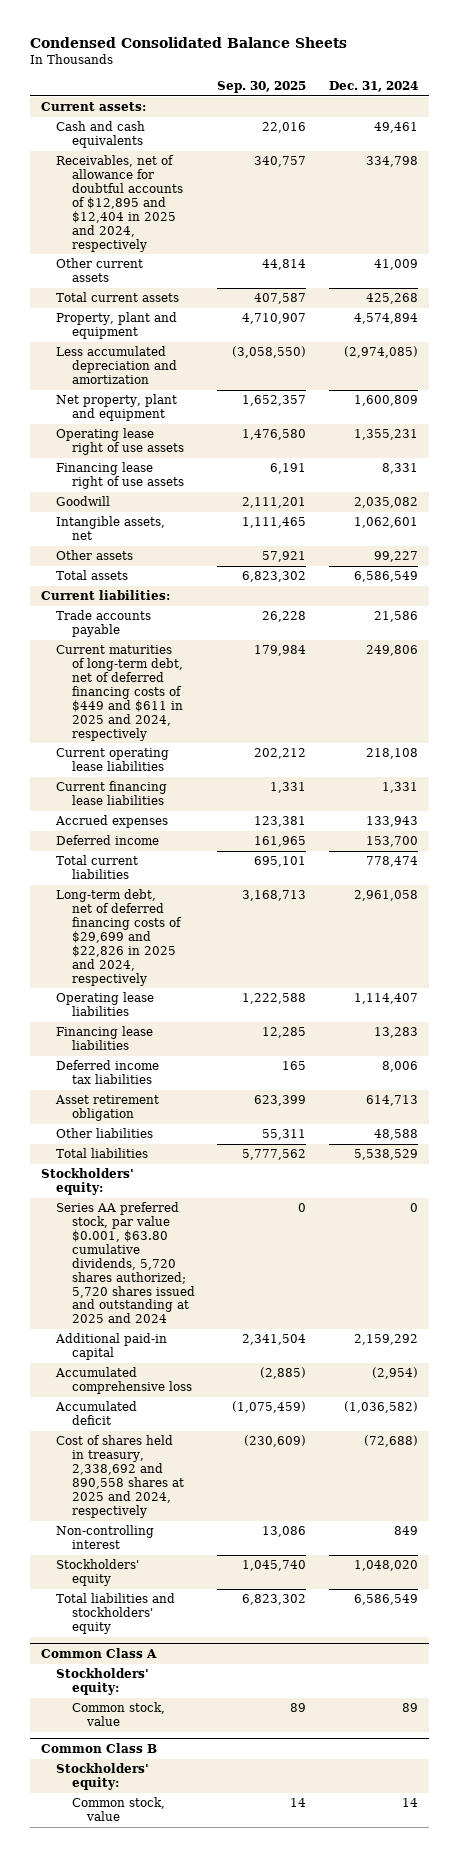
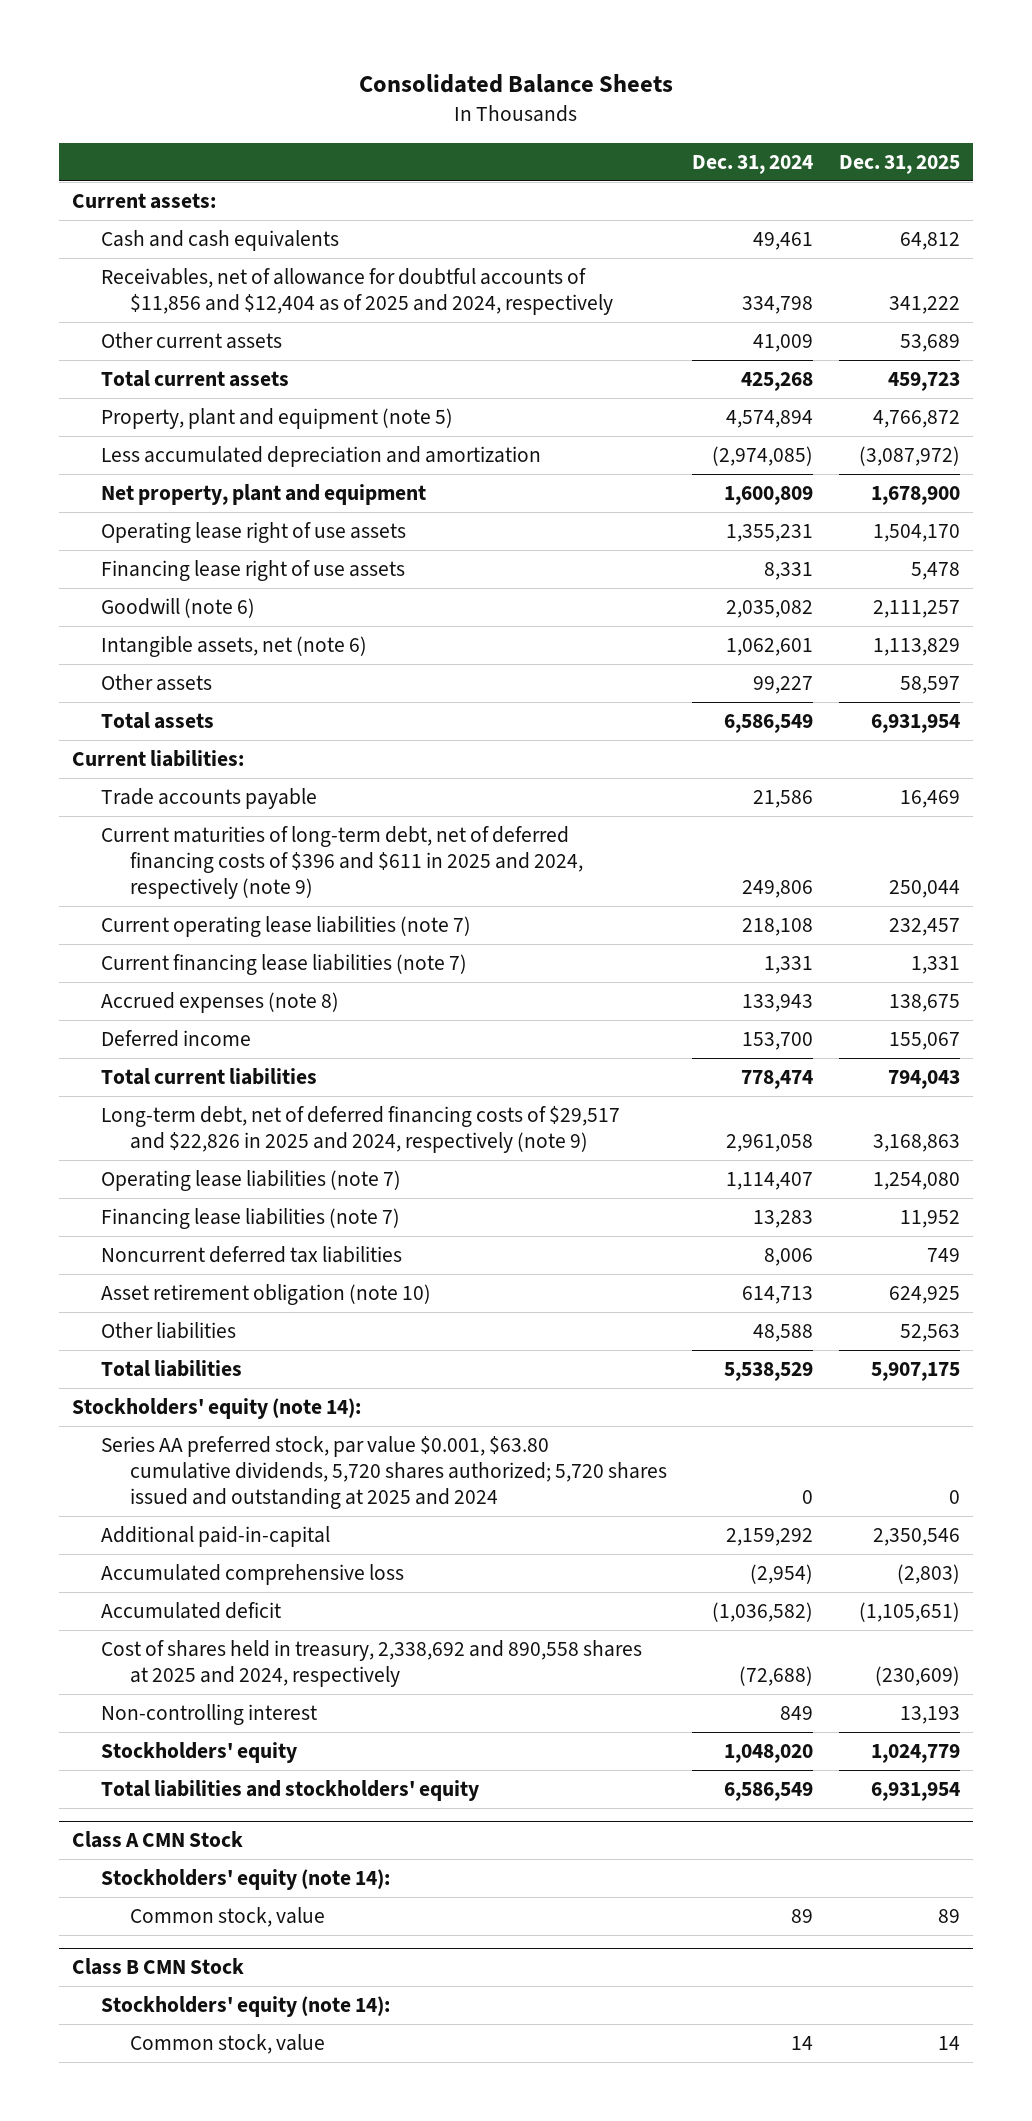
- Condensed Consolidated Balance Sheets
+ Consolidated Balance Sheets
- | Sep. 30, 2025 | Dec. 31, 2024
+ | Dec. 31, 2024 | Dec. 31, 2025
- Receivables, net of allowance for doubtful accounts of $12,895 and $12,404 in 2025 and 2024, respectively | 340,757 | 334,798
+ Receivables, net of allowance for doubtful accounts of $11,856 and $12,404 as of 2025 and 2024, respectively | 334,798 | 341,222
- Property, plant and equipment | 4,710,907 | 4,574,894
+ Property, plant and equipment (note 5) | 4,574,894 | 4,766,872
- Goodwill | 2,111,201 | 2,035,082
- Intangible assets, net | 1,111,465 | 1,062,601
+ Goodwill (note 6) | 2,035,082 | 2,111,257
+ Intangible assets, net (note 6) | 1,062,601 | 1,113,829
- Current maturities of long-term debt, net of deferred financing costs of $449 and $611 in 2025 and 2024, respectively | 179,984 | 249,806
- Current operating lease liabilities | 202,212 | 218,108
- Current financing lease liabilities | 1,331 | 1,331
- Accrued expenses | 123,381 | 133,943
+ Current maturities of long-term debt, net of deferred financing costs of $396 and $611 in 2025 and 2024, respectively (note 9) | 249,806 | 250,044
+ Current operating lease liabilities (note 7) | 218,108 | 232,457
+ Current financing lease liabilities (note 7) | 1,331 | 1,331
+ Accrued expenses (note 8) | 133,943 | 138,675
- Long-term debt, net of deferred financing costs of $29,699 and $22,826 in 2025 and 2024, respectively | 3,168,713 | 2,961,058
- Operating lease liabilities | 1,222,588 | 1,114,407
- Financing lease liabilities | 12,285 | 13,283
- Deferred income tax liabilities | 165 | 8,006
- Asset retirement obligation | 623,399 | 614,713
+ Long-term debt, net of deferred financing costs of $29,517 and $22,826 in 2025 and 2024, respectively (note 9) | 2,961,058 | 3,168,863
+ Operating lease liabilities (note 7) | 1,114,407 | 1,254,080
+ Financing lease liabilities (note 7) | 13,283 | 11,952
+ Noncurrent deferred tax liabilities | 8,006 | 749
+ Asset retirement obligation (note 10) | 614,713 | 624,925
- Stockholders' equity:
+ Stockholders' equity (note 14):
- Additional paid-in capital | 2,341,504 | 2,159,292
+ Additional paid-in-capital | 2,159,292 | 2,350,546
- Common Class A
- Stockholders' equity:
+ Class A CMN Stock
+ Stockholders' equity (note 14):
- Common Class B
- Stockholders' equity:
+ Class B CMN Stock
+ Stockholders' equity (note 14):

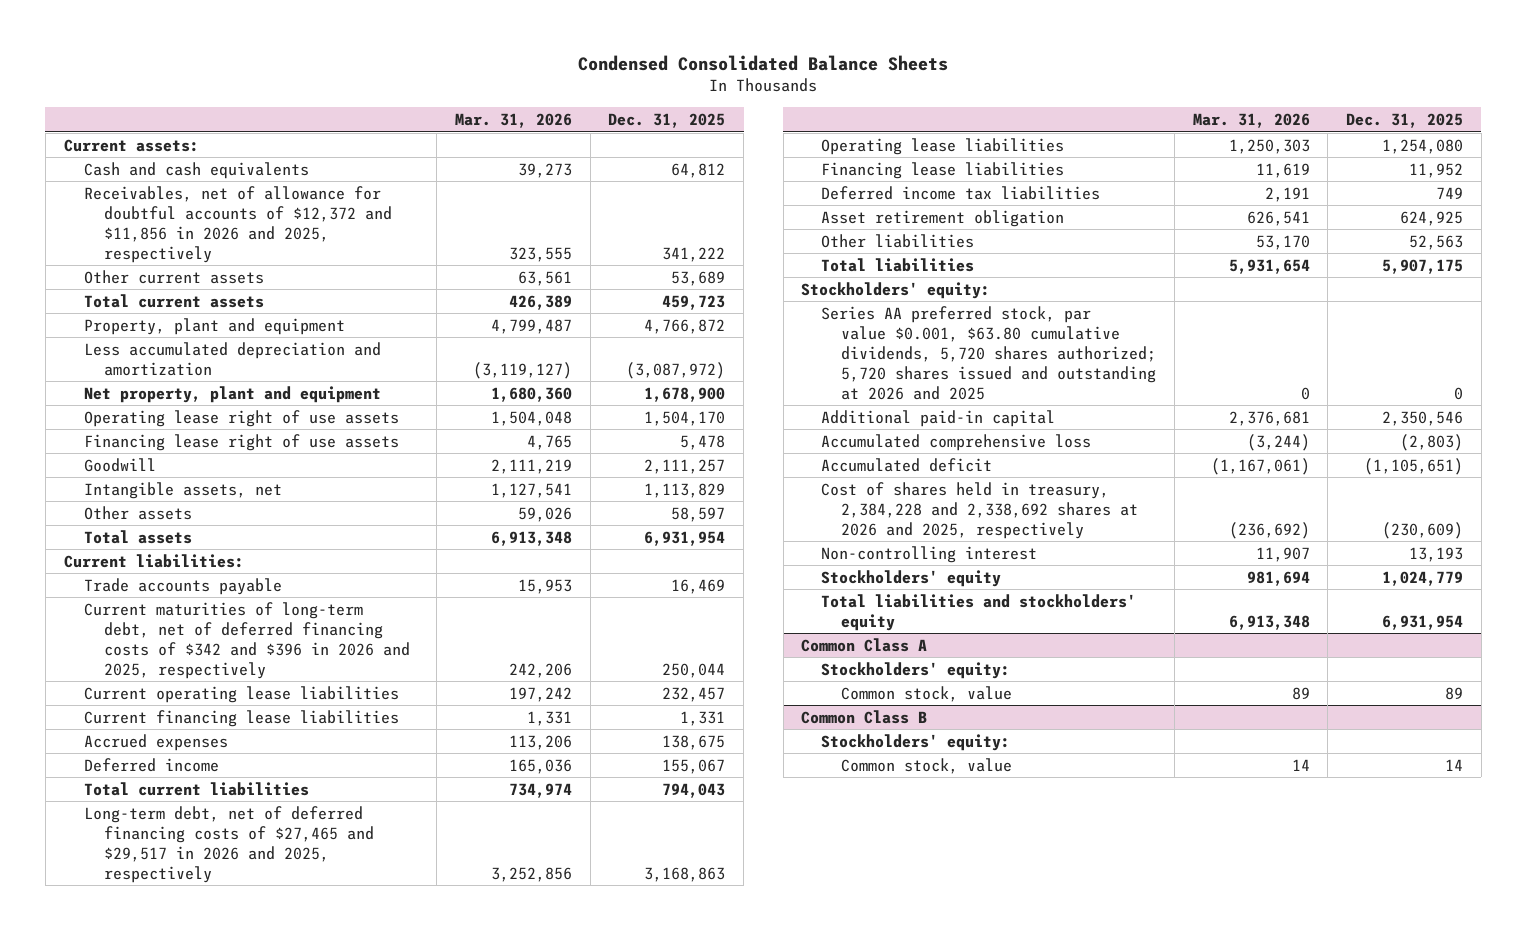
- Consolidated Balance Sheets
+ Condensed Consolidated Balance Sheets
- | Dec. 31, 2024 | Dec. 31, 2025
+ | Mar. 31, 2026 | Dec. 31, 2025
- Receivables, net of allowance for doubtful accounts of $11,856 and $12,404 as of 2025 and 2024, respectively | 334,798 | 341,222
+ Receivables, net of allowance for doubtful accounts of $12,372 and $11,856 in 2026 and 2025, respectively | 323,555 | 341,222
- Property, plant and equipment (note 5) | 4,574,894 | 4,766,872
+ Property, plant and equipment | 4,799,487 | 4,766,872
- Goodwill (note 6) | 2,035,082 | 2,111,257
- Intangible assets, net (note 6) | 1,062,601 | 1,113,829
+ Goodwill | 2,111,219 | 2,111,257
+ Intangible assets, net | 1,127,541 | 1,113,829
- Current maturities of long-term debt, net of deferred financing costs of $396 and $611 in 2025 and 2024, respectively (note 9) | 249,806 | 250,044
- Current operating lease liabilities (note 7) | 218,108 | 232,457
- Current financing lease liabilities (note 7) | 1,331 | 1,331
- Accrued expenses (note 8) | 133,943 | 138,675
+ Current maturities of long-term debt, net of deferred financing costs of $342 and $396 in 2026 and 2025, respectively | 242,206 | 250,044
+ Current operating lease liabilities | 197,242 | 232,457
+ Current financing lease liabilities | 1,331 | 1,331
+ Accrued expenses | 113,206 | 138,675
- Long-term debt, net of deferred financing costs of $29,517 and $22,826 in 2025 and 2024, respectively (note 9) | 2,961,058 | 3,168,863
- Operating lease liabilities (note 7) | 1,114,407 | 1,254,080
- Financing lease liabilities (note 7) | 13,283 | 11,952
- Noncurrent deferred tax liabilities | 8,006 | 749
- Asset retirement obligation (note 10) | 614,713 | 624,925
+ Long-term debt, net of deferred financing costs of $27,465 and $29,517 in 2026 and 2025, respectively | 3,252,856 | 3,168,863
+ Operating lease liabilities | 1,250,303 | 1,254,080
+ Financing lease liabilities | 11,619 | 11,952
+ Deferred income tax liabilities | 2,191 | 749
+ Asset retirement obligation | 626,541 | 624,925
- Stockholders' equity (note 14):
- Series AA preferred stock, par value $0.001, $63.80 cumulative dividends, 5,720 shares authorized; 5,720 shares issued and outstanding at 2025 and 2024 | 0 | 0
- Additional paid-in-capital | 2,159,292 | 2,350,546
+ Stockholders' equity:
+ Series AA preferred stock, par value $0.001, $63.80 cumulative dividends, 5,720 shares authorized; 5,720 shares issued and outstanding at 2026 and 2025 | 0 | 0
+ Additional paid-in capital | 2,376,681 | 2,350,546
- Cost of shares held in treasury, 2,338,692 and 890,558 shares at 2025 and 2024, respectively | (72,688) | (230,609)
+ Cost of shares held in treasury, 2,384,228 and 2,338,692 shares at 2026 and 2025, respectively | (236,692) | (230,609)
- Class A CMN Stock
- Stockholders' equity (note 14):
+ Common Class A
+ Stockholders' equity:
- Class B CMN Stock
- Stockholders' equity (note 14):
+ Common Class B
+ Stockholders' equity:

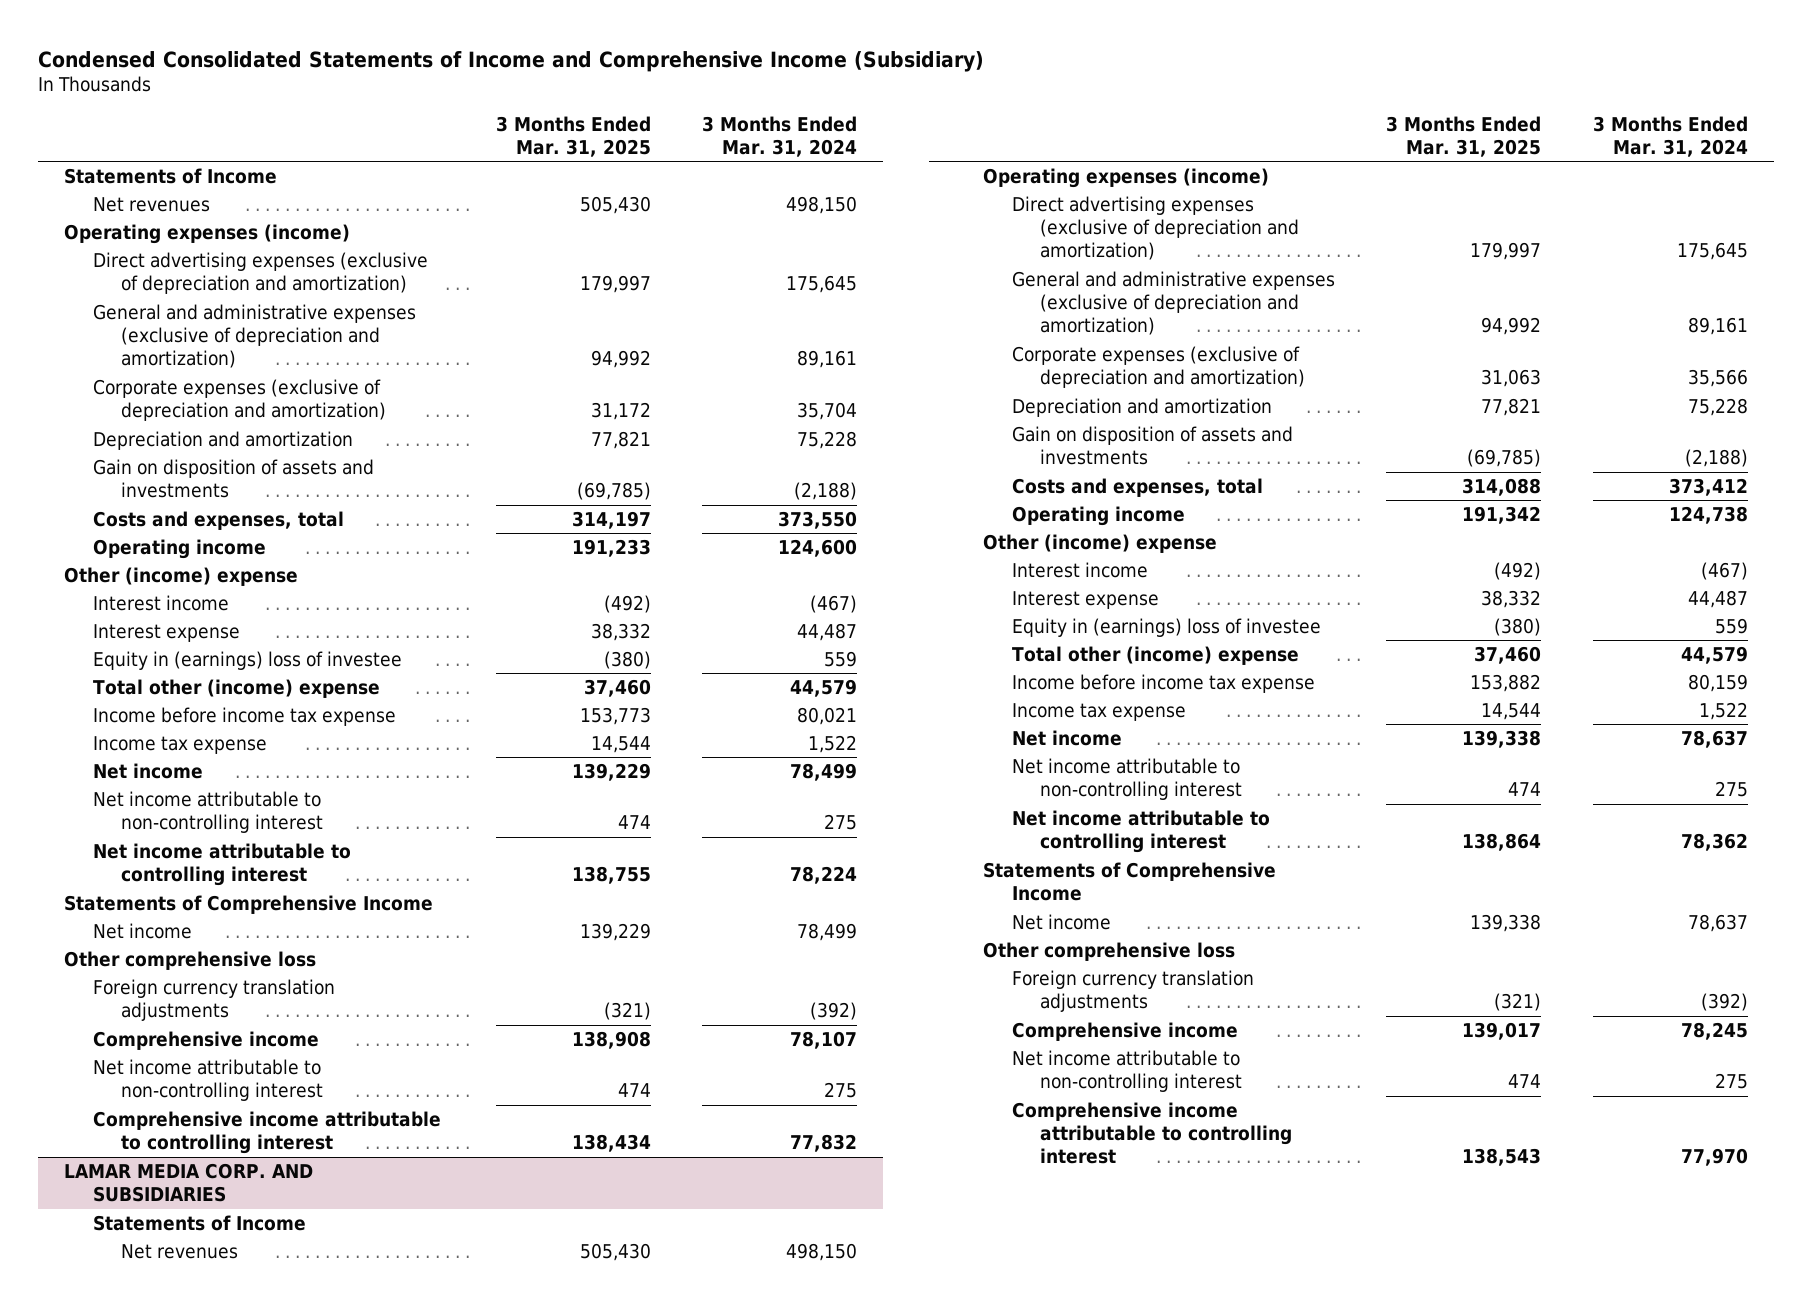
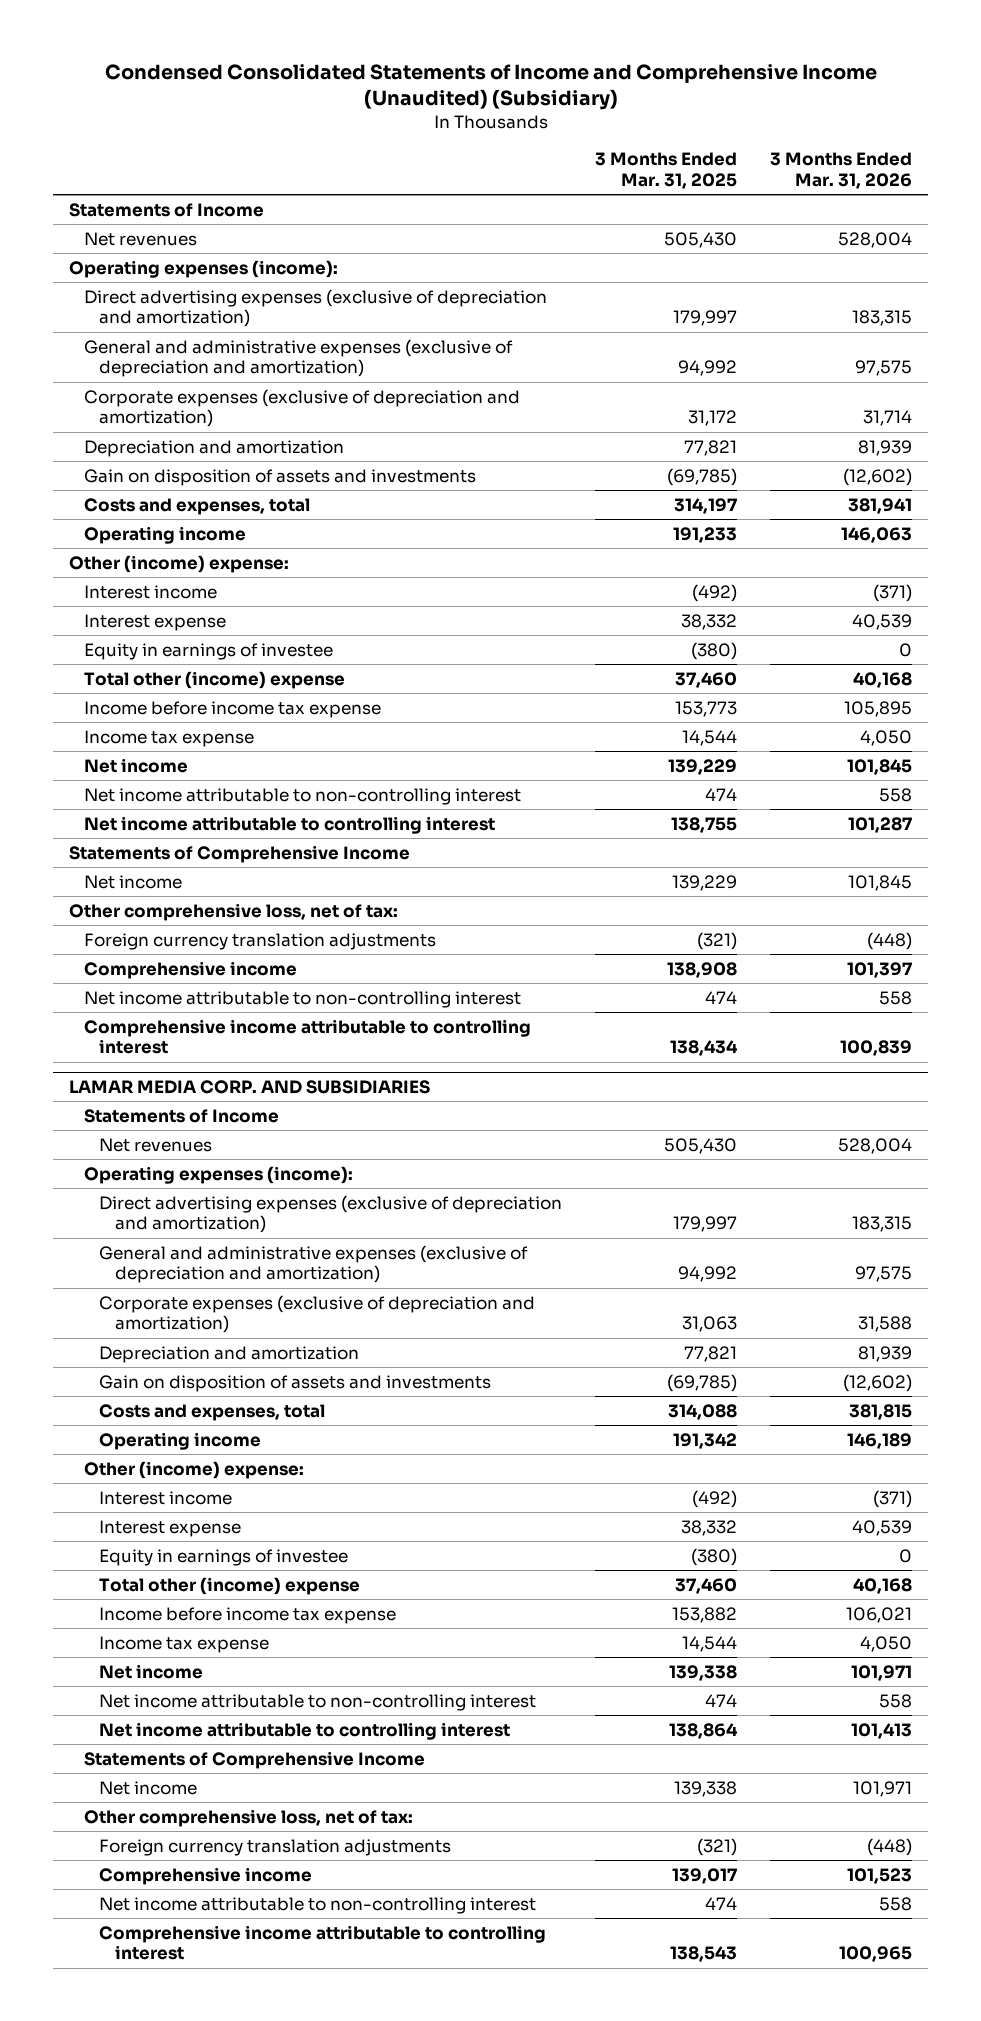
- Condensed Consolidated Statements of Income and Comprehensive Income (Subsidiary)
+ Condensed Consolidated Statements of Income and Comprehensive Income (Unaudited) (Subsidiary)
- | 3 Months Ended Mar. 31, 2025 | 3 Months Ended Mar. 31, 2024
+ | 3 Months Ended Mar. 31, 2025 | 3 Months Ended Mar. 31, 2026
- Operating expenses (income)
+ Operating expenses (income):
- Other (income) expense
+ Other (income) expense:
- Equity in (earnings) loss of investee | (380) | 559
+ Equity in earnings of investee | (380) | 0
- Other comprehensive loss
+ Other comprehensive loss, net of tax:
@ LAMAR MEDIA CORP. AND SUBSIDIARIES
- Operating expenses (income)
+ Operating expenses (income):
- Other (income) expense
+ Other (income) expense:
- Equity in (earnings) loss of investee | (380) | 559
+ Equity in earnings of investee | (380) | 0
- Other comprehensive loss
+ Other comprehensive loss, net of tax:

